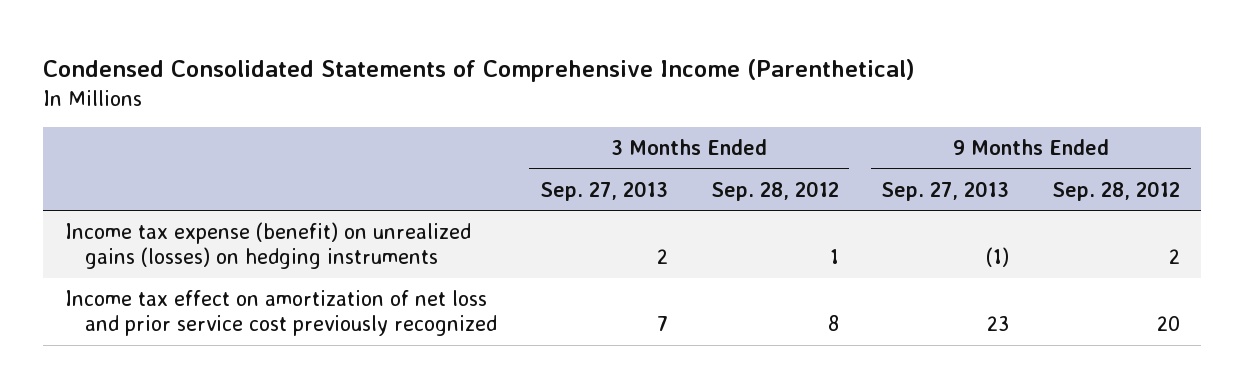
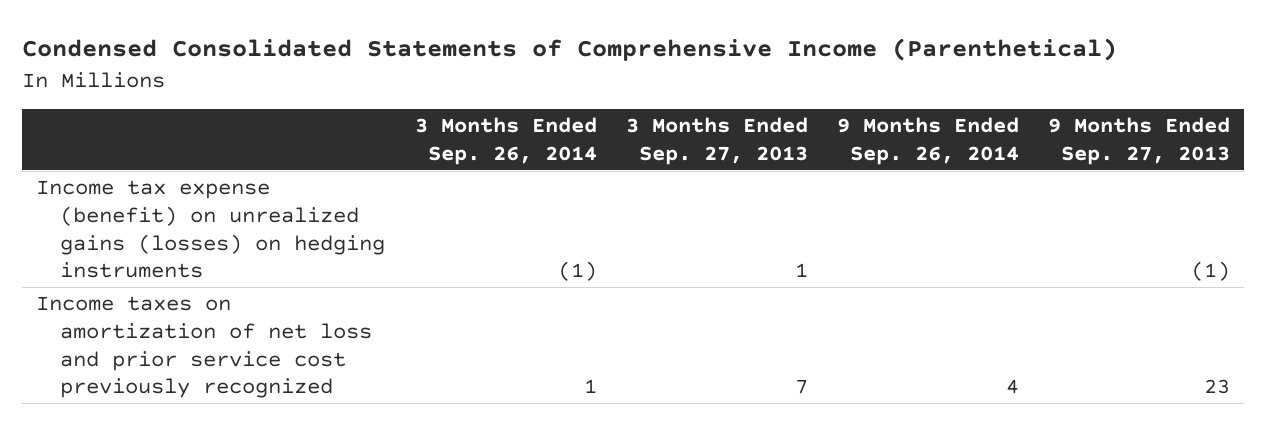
- | 3 Months Ended Sep. 27, 2013 | 3 Months Ended Sep. 28, 2012 | 9 Months Ended Sep. 27, 2013 | 9 Months Ended Sep. 28, 2012
+ | 3 Months Ended Sep. 26, 2014 | 3 Months Ended Sep. 27, 2013 | 9 Months Ended Sep. 26, 2014 | 9 Months Ended Sep. 27, 2013
- Income tax expense (benefit) on unrealized gains (losses) on hedging instruments | 2 | 1 | (1) | 2
- Income tax effect on amortization of net loss and prior service cost previously recognized | 7 | 8 | 23 | 20
+ Income tax expense (benefit) on unrealized gains (losses) on hedging instruments | (1) | 1 | | (1)
+ Income taxes on amortization of net loss and prior service cost previously recognized | 1 | 7 | 4 | 23

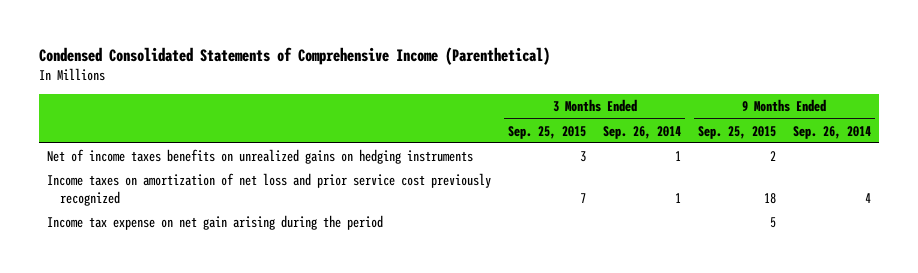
- | 3 Months Ended Sep. 26, 2014 | 3 Months Ended Sep. 27, 2013 | 9 Months Ended Sep. 26, 2014 | 9 Months Ended Sep. 27, 2013
+ | 3 Months Ended Sep. 25, 2015 | 3 Months Ended Sep. 26, 2014 | 9 Months Ended Sep. 25, 2015 | 9 Months Ended Sep. 26, 2014
- Income tax expense (benefit) on unrealized gains (losses) on hedging instruments | (1) | 1 | | (1)
+ Net of income taxes benefits on unrealized gains on hedging instruments | 3 | 1 | 2 |
+ Income tax expense on net gain arising during the period | | | 5 |

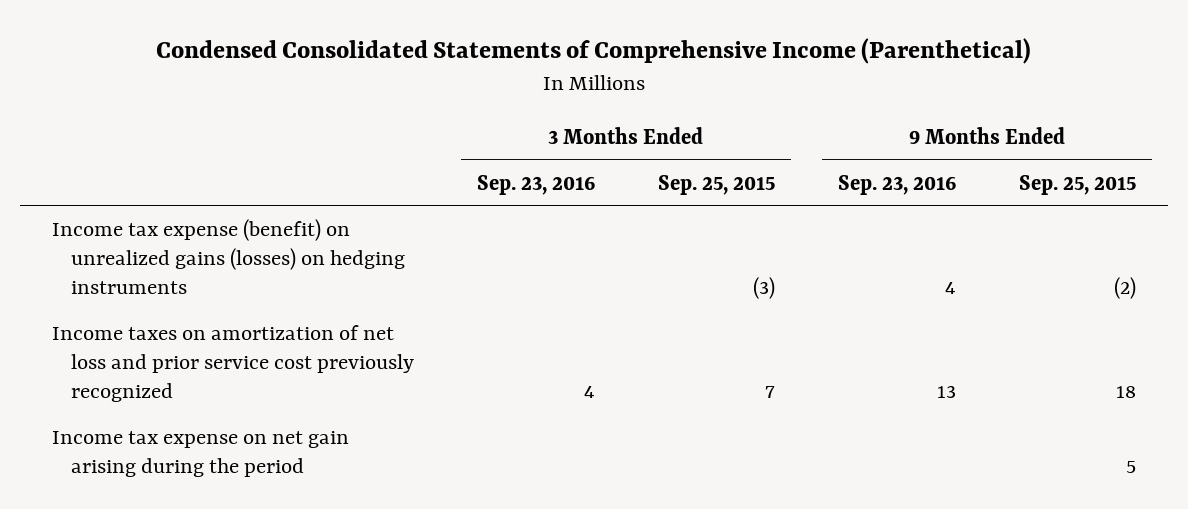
- | 3 Months Ended Sep. 25, 2015 | 3 Months Ended Sep. 26, 2014 | 9 Months Ended Sep. 25, 2015 | 9 Months Ended Sep. 26, 2014
+ | 3 Months Ended Sep. 23, 2016 | 3 Months Ended Sep. 25, 2015 | 9 Months Ended Sep. 23, 2016 | 9 Months Ended Sep. 25, 2015
- Net of income taxes benefits on unrealized gains on hedging instruments | 3 | 1 | 2 |
+ Income tax expense (benefit) on unrealized gains (losses) on hedging instruments | | (3) | 4 | (2)

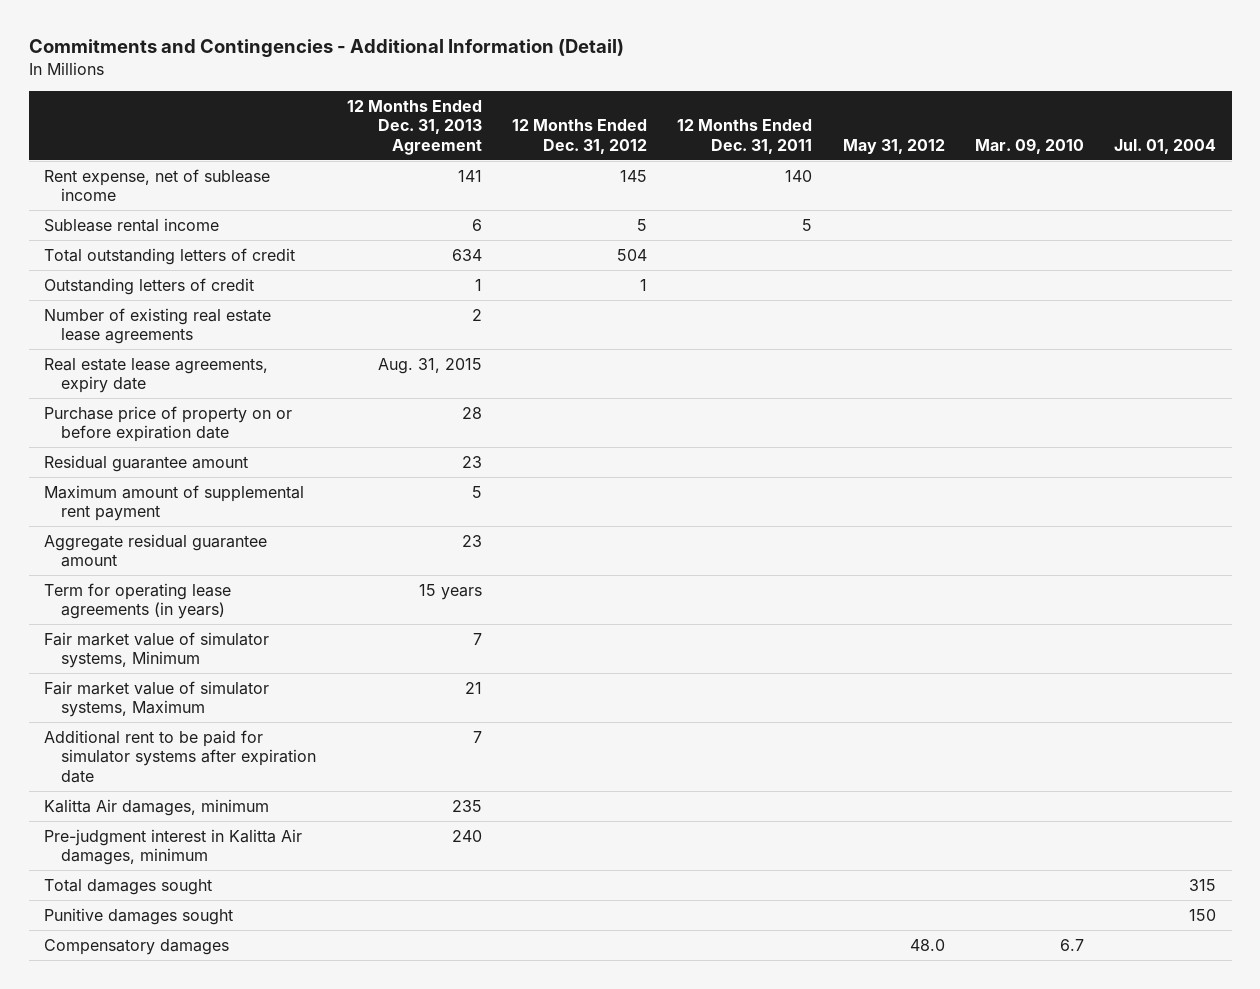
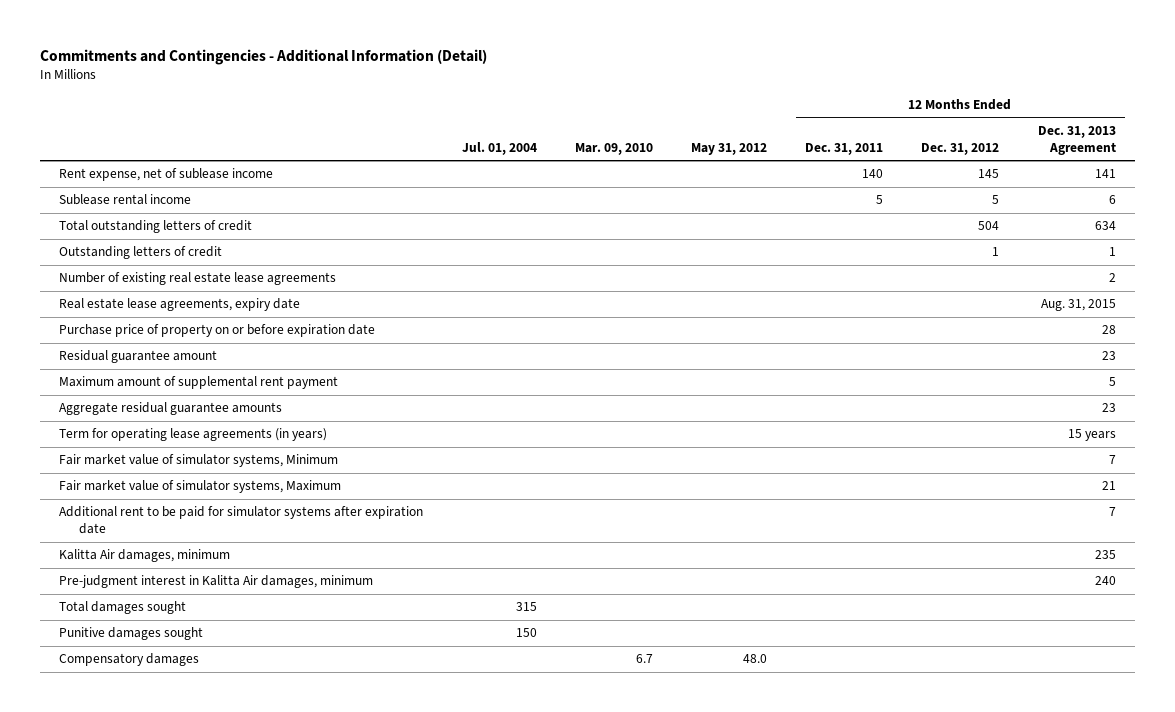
- | 12 Months Ended Dec. 31, 2013 Agreement | 12 Months Ended Dec. 31, 2012 | 12 Months Ended Dec. 31, 2011 | May 31, 2012 | Mar. 09, 2010 | Jul. 01, 2004
+ | Jul. 01, 2004 | Mar. 09, 2010 | May 31, 2012 | 12 Months Ended Dec. 31, 2011 | 12 Months Ended Dec. 31, 2012 | 12 Months Ended Dec. 31, 2013 Agreement
- Aggregate residual guarantee amount | 23 | | | | |
+ Aggregate residual guarantee amounts | | | | | | 23

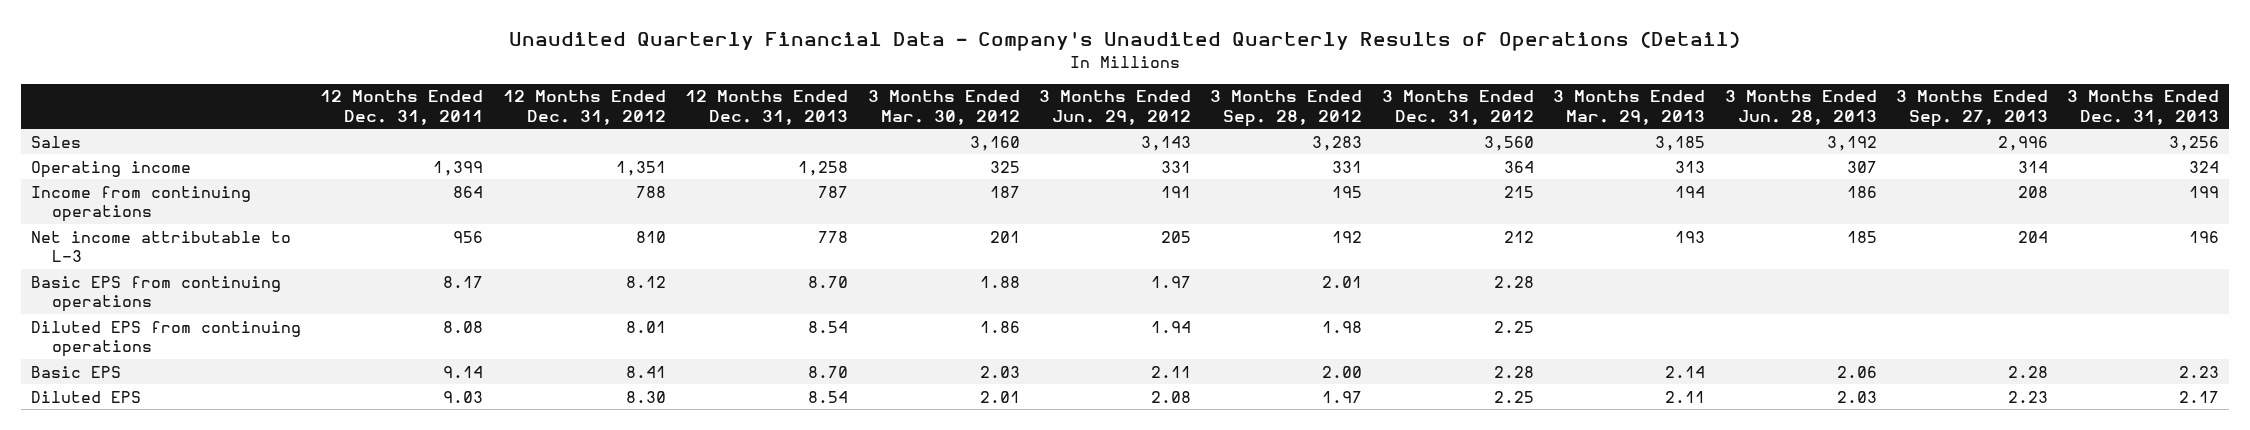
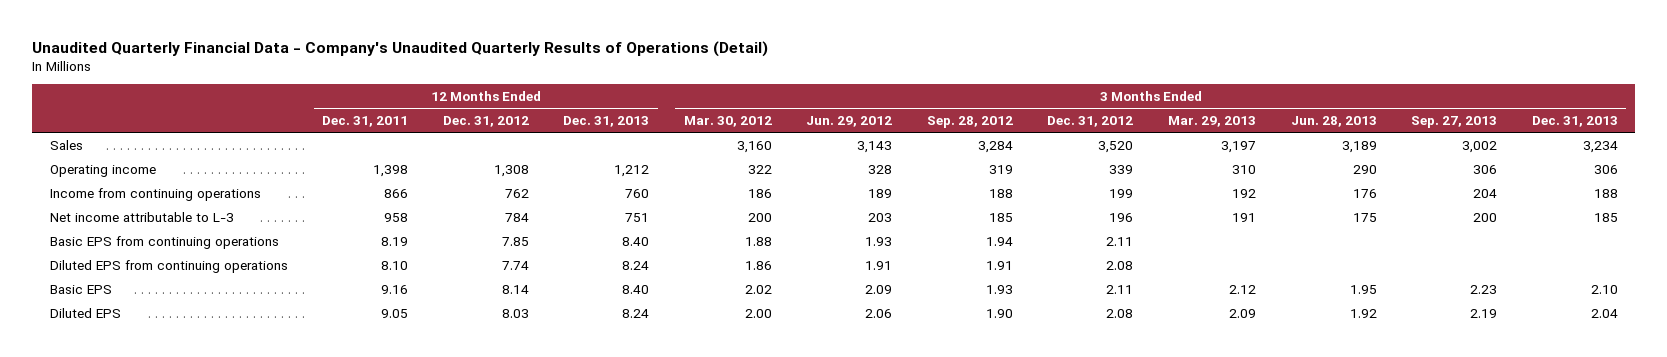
- Sales | | | | 3,160 | 3,143 | 3,283 | 3,560 | 3,185 | 3,192 | 2,996 | 3,256
- Operating income | 1,399 | 1,351 | 1,258 | 325 | 331 | 331 | 364 | 313 | 307 | 314 | 324
- Income from continuing operations | 864 | 788 | 787 | 187 | 191 | 195 | 215 | 194 | 186 | 208 | 199
- Net income attributable to L-3 | 956 | 810 | 778 | 201 | 205 | 192 | 212 | 193 | 185 | 204 | 196
- Basic EPS from continuing operations | 8.17 | 8.12 | 8.70 | 1.88 | 1.97 | 2.01 | 2.28 | | | |
- Diluted EPS from continuing operations | 8.08 | 8.01 | 8.54 | 1.86 | 1.94 | 1.98 | 2.25 | | | |
- Basic EPS | 9.14 | 8.41 | 8.70 | 2.03 | 2.11 | 2.00 | 2.28 | 2.14 | 2.06 | 2.28 | 2.23
- Diluted EPS | 9.03 | 8.30 | 8.54 | 2.01 | 2.08 | 1.97 | 2.25 | 2.11 | 2.03 | 2.23 | 2.17
+ Sales | | | | 3,160 | 3,143 | 3,284 | 3,520 | 3,197 | 3,189 | 3,002 | 3,234
+ Operating income | 1,398 | 1,308 | 1,212 | 322 | 328 | 319 | 339 | 310 | 290 | 306 | 306
+ Income from continuing operations | 866 | 762 | 760 | 186 | 189 | 188 | 199 | 192 | 176 | 204 | 188
+ Net income attributable to L-3 | 958 | 784 | 751 | 200 | 203 | 185 | 196 | 191 | 175 | 200 | 185
+ Basic EPS from continuing operations | 8.19 | 7.85 | 8.40 | 1.88 | 1.93 | 1.94 | 2.11 | | | |
+ Diluted EPS from continuing operations | 8.10 | 7.74 | 8.24 | 1.86 | 1.91 | 1.91 | 2.08 | | | |
+ Basic EPS | 9.16 | 8.14 | 8.40 | 2.02 | 2.09 | 1.93 | 2.11 | 2.12 | 1.95 | 2.23 | 2.10
+ Diluted EPS | 9.05 | 8.03 | 8.24 | 2.00 | 2.06 | 1.90 | 2.08 | 2.09 | 1.92 | 2.19 | 2.04

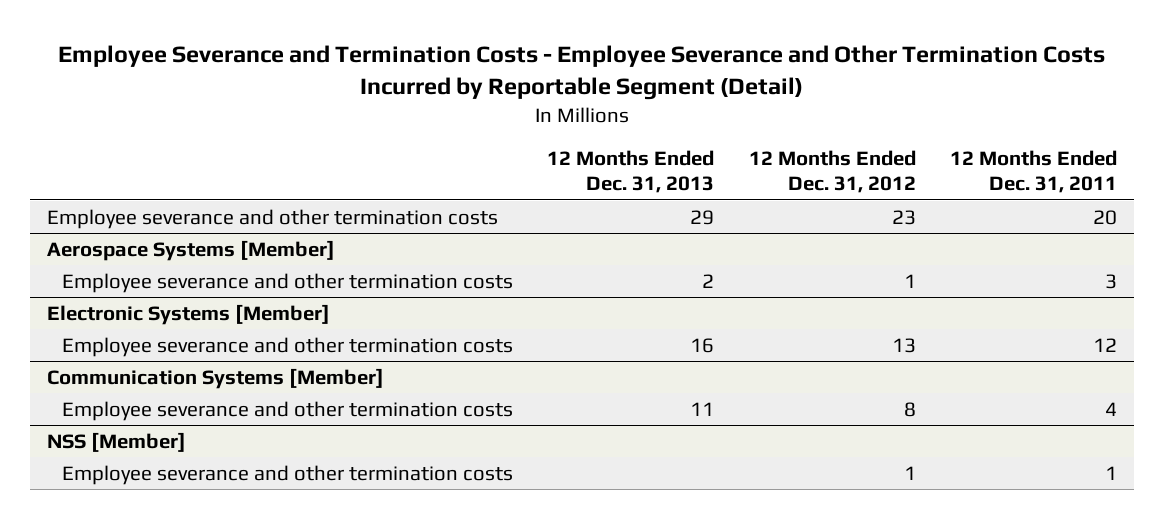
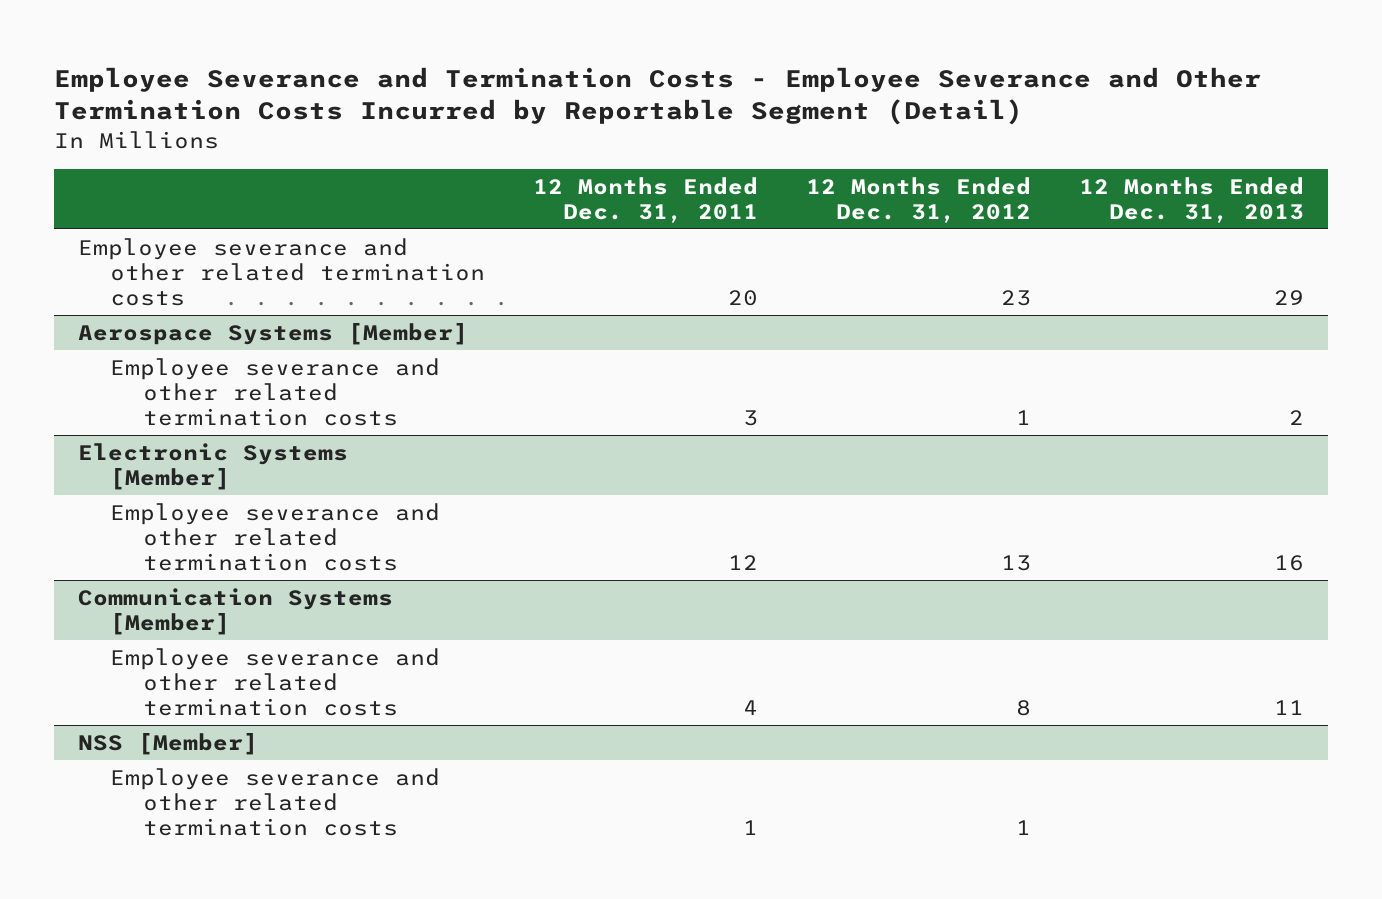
- | 12 Months Ended Dec. 31, 2013 | 12 Months Ended Dec. 31, 2012 | 12 Months Ended Dec. 31, 2011
+ | 12 Months Ended Dec. 31, 2011 | 12 Months Ended Dec. 31, 2012 | 12 Months Ended Dec. 31, 2013
- Employee severance and other termination costs | 29 | 23 | 20
+ Employee severance and other related termination costs | 20 | 23 | 29
@ Aerospace Systems [Member]
- Employee severance and other termination costs | 2 | 1 | 3
+ Employee severance and other related termination costs | 3 | 1 | 2
@ Electronic Systems [Member]
- Employee severance and other termination costs | 16 | 13 | 12
+ Employee severance and other related termination costs | 12 | 13 | 16
@ Communication Systems [Member]
- Employee severance and other termination costs | 11 | 8 | 4
+ Employee severance and other related termination costs | 4 | 8 | 11
@ NSS [Member]
- Employee severance and other termination costs | | 1 | 1
+ Employee severance and other related termination costs | 1 | 1 |

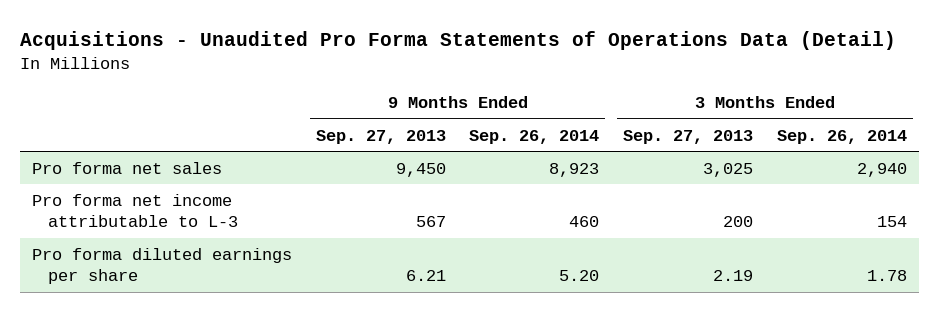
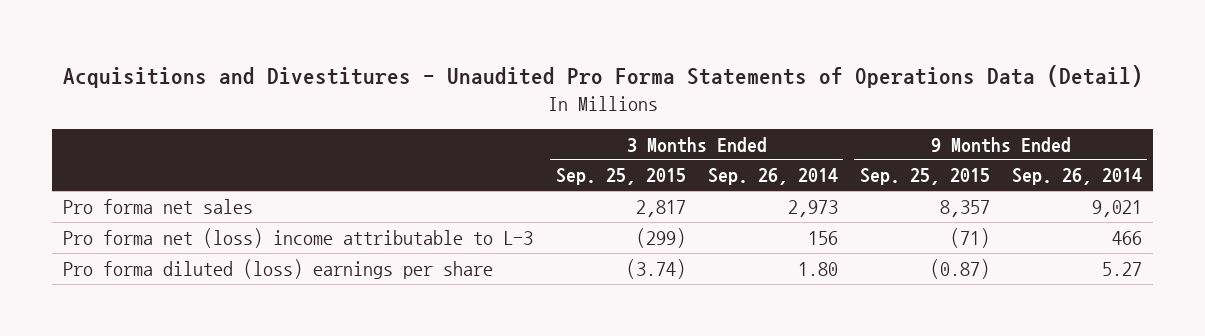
- Acquisitions - Unaudited Pro Forma Statements of Operations Data (Detail)
+ Acquisitions and Divestitures - Unaudited Pro Forma Statements of Operations Data (Detail)
- | 9 Months Ended Sep. 27, 2013 | 9 Months Ended Sep. 26, 2014 | 3 Months Ended Sep. 27, 2013 | 3 Months Ended Sep. 26, 2014
+ | 3 Months Ended Sep. 25, 2015 | 3 Months Ended Sep. 26, 2014 | 9 Months Ended Sep. 25, 2015 | 9 Months Ended Sep. 26, 2014
- Pro forma net sales | 9,450 | 8,923 | 3,025 | 2,940
- Pro forma net income attributable to L-3 | 567 | 460 | 200 | 154
- Pro forma diluted earnings per share | 6.21 | 5.20 | 2.19 | 1.78
+ Pro forma net sales | 2,817 | 2,973 | 8,357 | 9,021
+ Pro forma net (loss) income attributable to L-3 | (299) | 156 | (71) | 466
+ Pro forma diluted (loss) earnings per share | (3.74) | 1.80 | (0.87) | 5.27

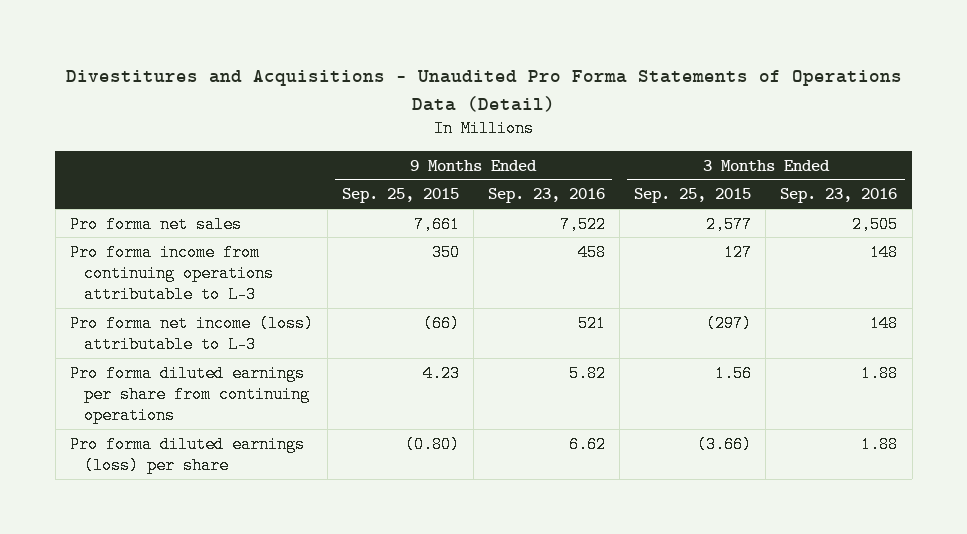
- Acquisitions and Divestitures - Unaudited Pro Forma Statements of Operations Data (Detail)
+ Divestitures and Acquisitions - Unaudited Pro Forma Statements of Operations Data (Detail)
- | 3 Months Ended Sep. 25, 2015 | 3 Months Ended Sep. 26, 2014 | 9 Months Ended Sep. 25, 2015 | 9 Months Ended Sep. 26, 2014
+ | 9 Months Ended Sep. 25, 2015 | 9 Months Ended Sep. 23, 2016 | 3 Months Ended Sep. 25, 2015 | 3 Months Ended Sep. 23, 2016
- Pro forma net sales | 2,817 | 2,973 | 8,357 | 9,021
- Pro forma net (loss) income attributable to L-3 | (299) | 156 | (71) | 466
- Pro forma diluted (loss) earnings per share | (3.74) | 1.80 | (0.87) | 5.27
+ Pro forma net sales | 7,661 | 7,522 | 2,577 | 2,505
+ Pro forma income from continuing operations attributable to L-3 | 350 | 458 | 127 | 148
+ Pro forma net income (loss) attributable to L-3 | (66) | 521 | (297) | 148
+ Pro forma diluted earnings per share from continuing operations | 4.23 | 5.82 | 1.56 | 1.88
+ Pro forma diluted earnings (loss) per share | (0.80) | 6.62 | (3.66) | 1.88

